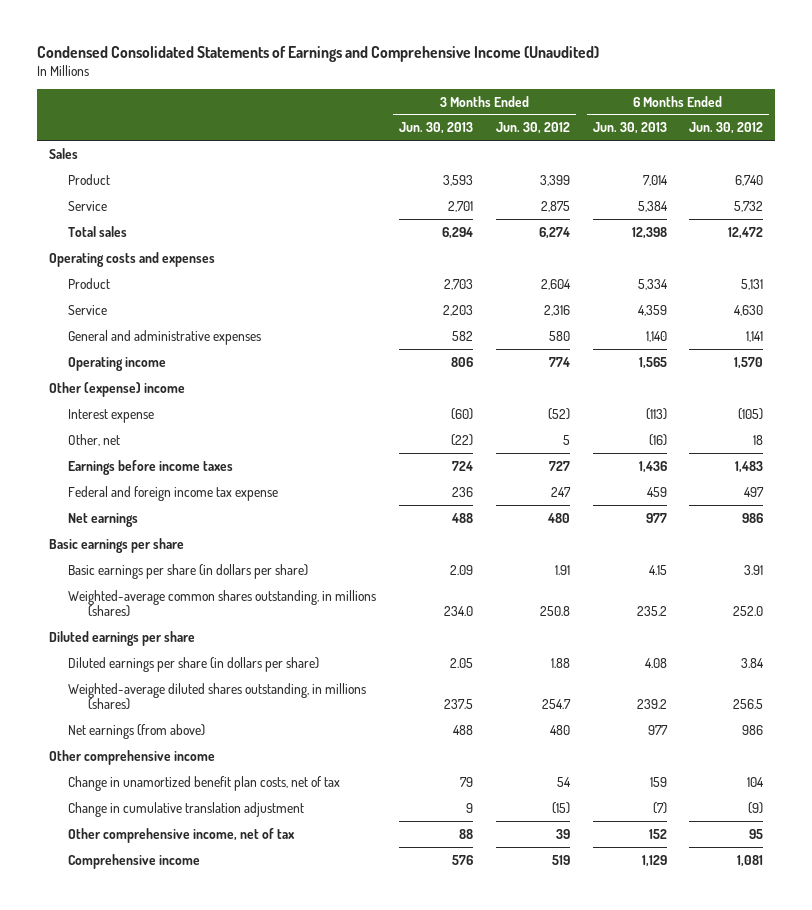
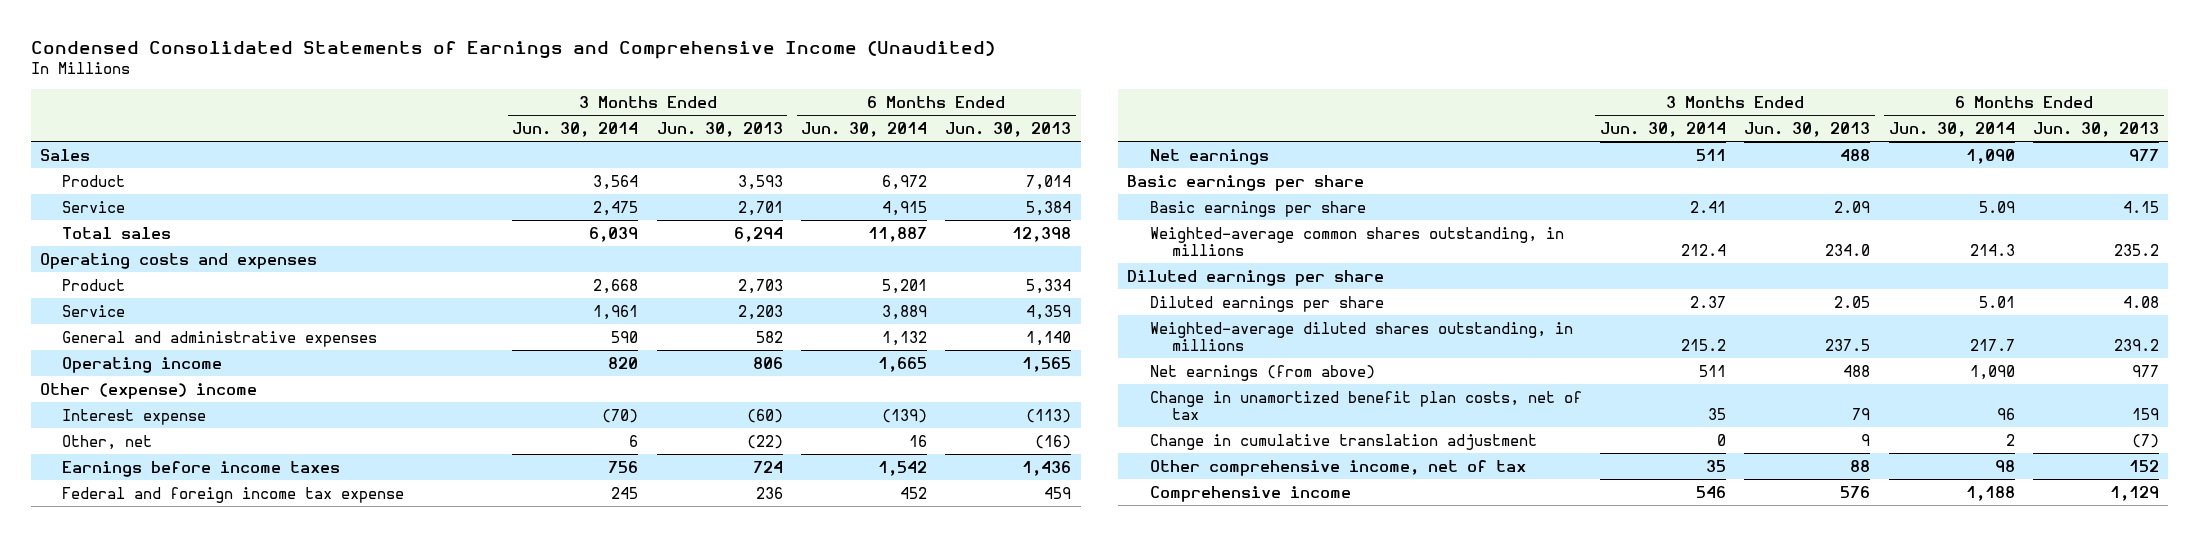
- | 3 Months Ended Jun. 30, 2013 | 3 Months Ended Jun. 30, 2012 | 6 Months Ended Jun. 30, 2013 | 6 Months Ended Jun. 30, 2012
+ | 3 Months Ended Jun. 30, 2014 | 3 Months Ended Jun. 30, 2013 | 6 Months Ended Jun. 30, 2014 | 6 Months Ended Jun. 30, 2013
- Basic earnings per share (in dollars per share) | 2.09 | 1.91 | 4.15 | 3.91
- Weighted-average common shares outstanding, in millions (shares) | 234.0 | 250.8 | 235.2 | 252.0
+ Basic earnings per share | 2.41 | 2.09 | 5.09 | 4.15
+ Weighted-average common shares outstanding, in millions | 212.4 | 234.0 | 214.3 | 235.2
- Diluted earnings per share (in dollars per share) | 2.05 | 1.88 | 4.08 | 3.84
- Weighted-average diluted shares outstanding, in millions (shares) | 237.5 | 254.7 | 239.2 | 256.5
+ Diluted earnings per share | 2.37 | 2.05 | 5.01 | 4.08
+ Weighted-average diluted shares outstanding, in millions | 215.2 | 237.5 | 217.7 | 239.2
- Other comprehensive income

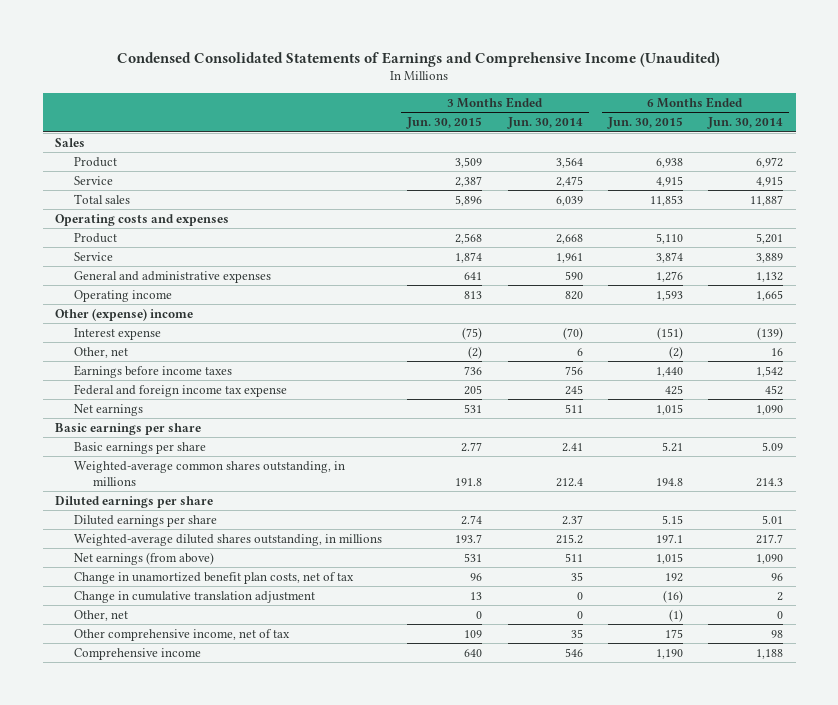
- | 3 Months Ended Jun. 30, 2014 | 3 Months Ended Jun. 30, 2013 | 6 Months Ended Jun. 30, 2014 | 6 Months Ended Jun. 30, 2013
+ | 3 Months Ended Jun. 30, 2015 | 3 Months Ended Jun. 30, 2014 | 6 Months Ended Jun. 30, 2015 | 6 Months Ended Jun. 30, 2014
+ Other, net | 0 | 0 | (1) | 0

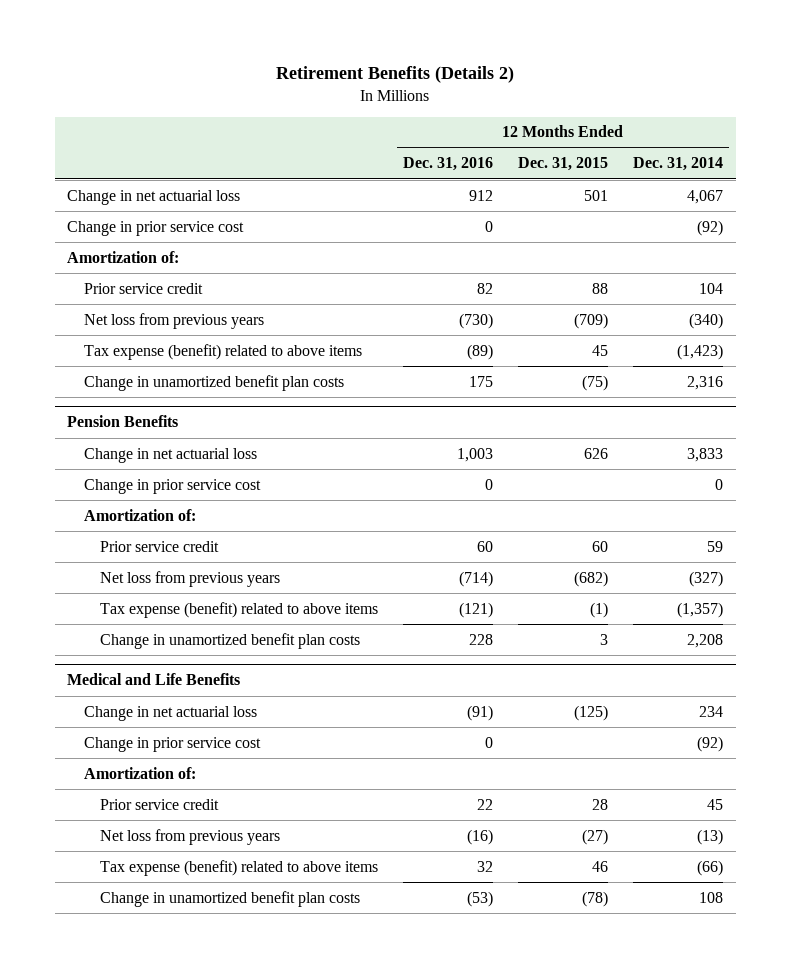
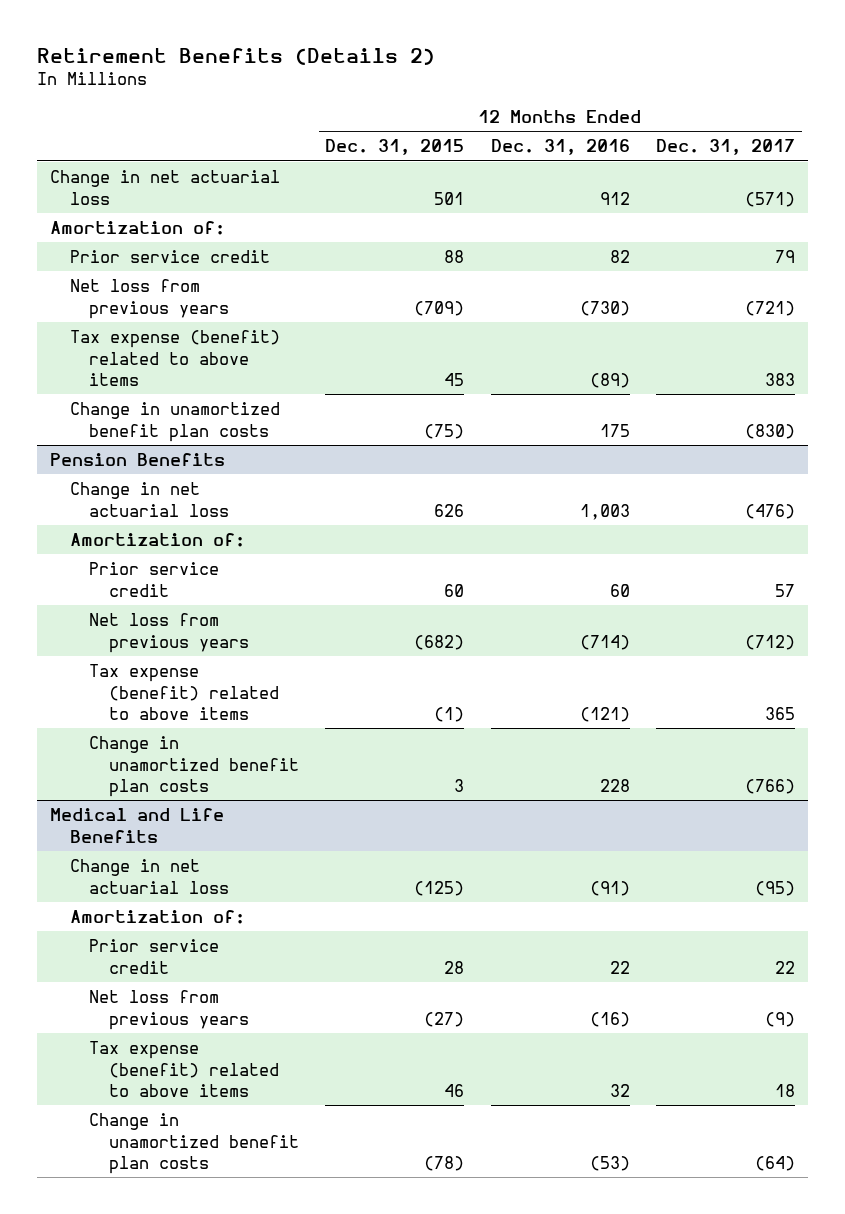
- | 12 Months Ended Dec. 31, 2016 | 12 Months Ended Dec. 31, 2015 | 12 Months Ended Dec. 31, 2014
+ | 12 Months Ended Dec. 31, 2015 | 12 Months Ended Dec. 31, 2016 | 12 Months Ended Dec. 31, 2017
- Change in prior service cost | 0 | | (92)
@ Pension Benefits
- Change in prior service cost | 0 | | 0
@ Medical and Life Benefits
- Change in prior service cost | 0 | | (92)

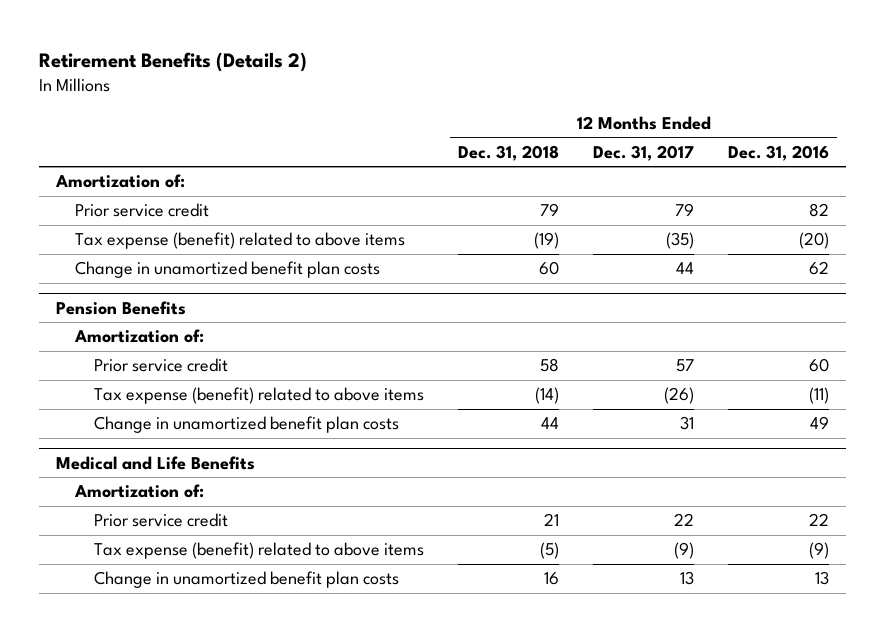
- | 12 Months Ended Dec. 31, 2015 | 12 Months Ended Dec. 31, 2016 | 12 Months Ended Dec. 31, 2017
+ | 12 Months Ended Dec. 31, 2018 | 12 Months Ended Dec. 31, 2017 | 12 Months Ended Dec. 31, 2016
- Change in net actuarial loss | 501 | 912 | (571)
- Net loss from previous years | (709) | (730) | (721)
- Tax expense (benefit) related to above items | 45 | (89) | 383
- Change in unamortized benefit plan costs | (75) | 175 | (830)
+ Tax expense (benefit) related to above items | (19) | (35) | (20)
+ Change in unamortized benefit plan costs | 60 | 44 | 62
@ Pension Benefits
- Change in net actuarial loss | 626 | 1,003 | (476)
- Net loss from previous years | (682) | (714) | (712)
- Tax expense (benefit) related to above items | (1) | (121) | 365
- Change in unamortized benefit plan costs | 3 | 228 | (766)
+ Tax expense (benefit) related to above items | (14) | (26) | (11)
+ Change in unamortized benefit plan costs | 44 | 31 | 49
@ Medical and Life Benefits
- Change in net actuarial loss | (125) | (91) | (95)
- Net loss from previous years | (27) | (16) | (9)
- Tax expense (benefit) related to above items | 46 | 32 | 18
- Change in unamortized benefit plan costs | (78) | (53) | (64)
+ Tax expense (benefit) related to above items | (5) | (9) | (9)
+ Change in unamortized benefit plan costs | 16 | 13 | 13

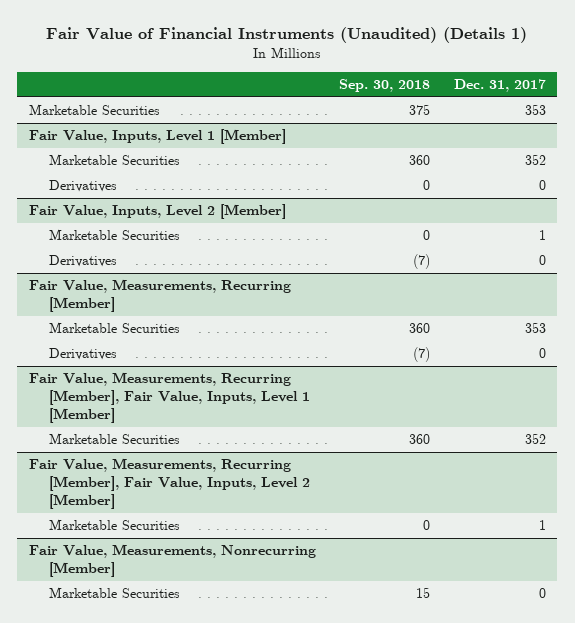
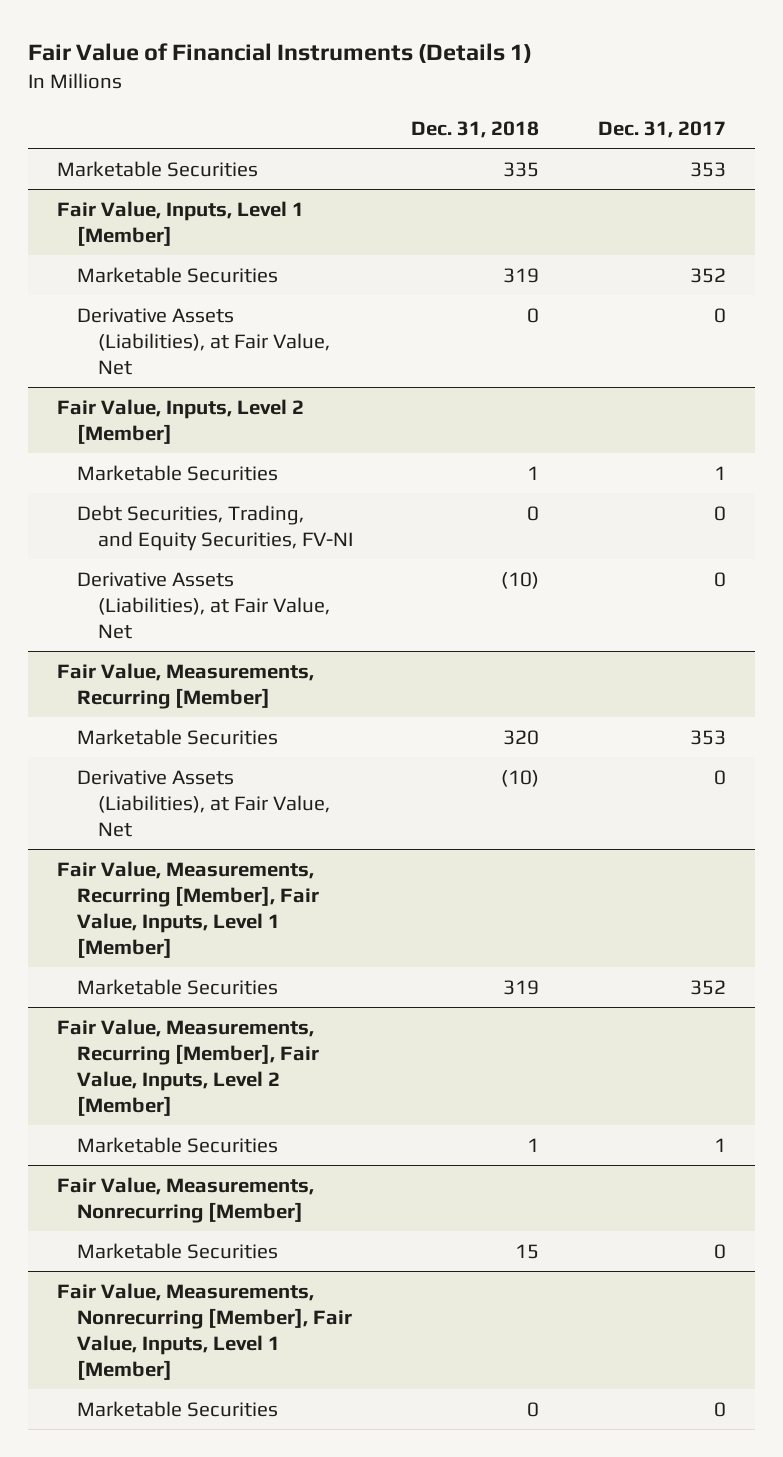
- Fair Value of Financial Instruments (Unaudited) (Details 1)
+ Fair Value of Financial Instruments (Details 1)
- | Sep. 30, 2018 | Dec. 31, 2017
+ | Dec. 31, 2018 | Dec. 31, 2017
@ Fair Value, Inputs, Level 1 [Member]
- Derivatives | 0 | 0
+ Derivative Assets (Liabilities), at Fair Value, Net | 0 | 0
@ Fair Value, Inputs, Level 2 [Member]
- Derivatives | (7) | 0
+ Debt Securities, Trading, and Equity Securities, FV-NI | 0 | 0
+ Derivative Assets (Liabilities), at Fair Value, Net | (10) | 0
@ Fair Value, Measurements, Recurring [Member]
- Derivatives | (7) | 0
+ Derivative Assets (Liabilities), at Fair Value, Net | (10) | 0
+ Fair Value, Measurements, Nonrecurring [Member], Fair Value, Inputs, Level 1 [Member]
+ Marketable Securities | 0 | 0

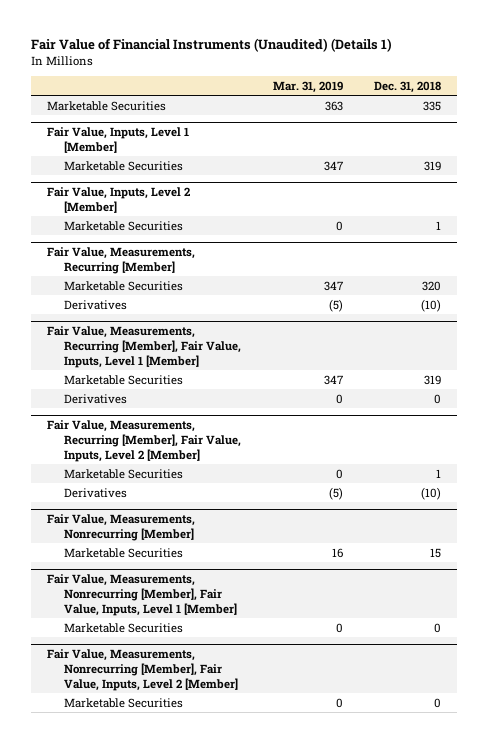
- Fair Value of Financial Instruments (Details 1)
+ Fair Value of Financial Instruments (Unaudited) (Details 1)
- | Dec. 31, 2018 | Dec. 31, 2017
+ | Mar. 31, 2019 | Dec. 31, 2018
@ Fair Value, Inputs, Level 1 [Member]
- Derivative Assets (Liabilities), at Fair Value, Net | 0 | 0
@ Fair Value, Inputs, Level 2 [Member]
- Debt Securities, Trading, and Equity Securities, FV-NI | 0 | 0
- Derivative Assets (Liabilities), at Fair Value, Net | (10) | 0
@ Fair Value, Measurements, Recurring [Member]
- Derivative Assets (Liabilities), at Fair Value, Net | (10) | 0
+ Derivatives | (5) | (10)
@ Fair Value, Measurements, Recurring [Member], Fair Value, Inputs, Level 1 [Member]
+ Derivatives | 0 | 0
@ Fair Value, Measurements, Recurring [Member], Fair Value, Inputs, Level 2 [Member]
+ Derivatives | (5) | (10)
+ Fair Value, Measurements, Nonrecurring [Member], Fair Value, Inputs, Level 2 [Member]
+ Marketable Securities | 0 | 0

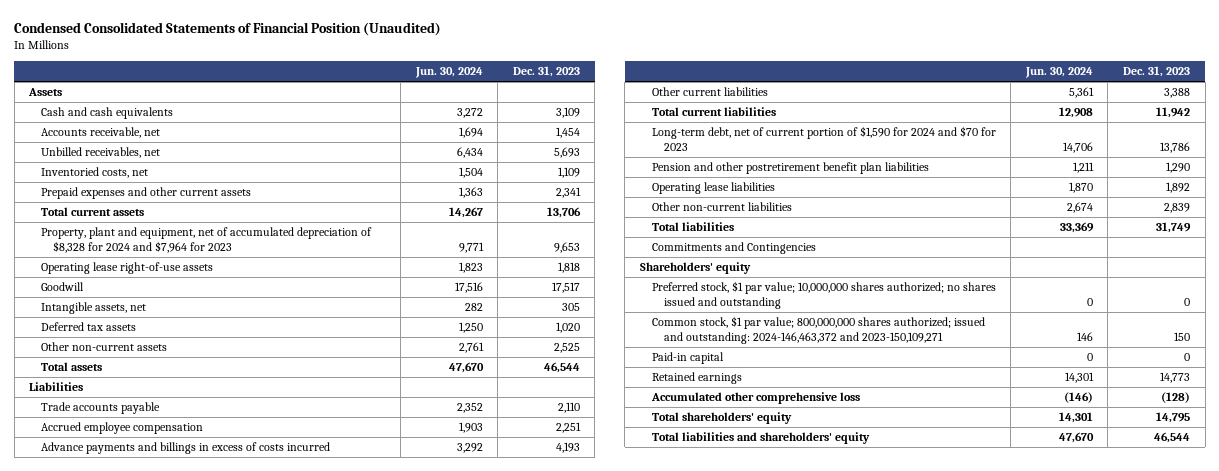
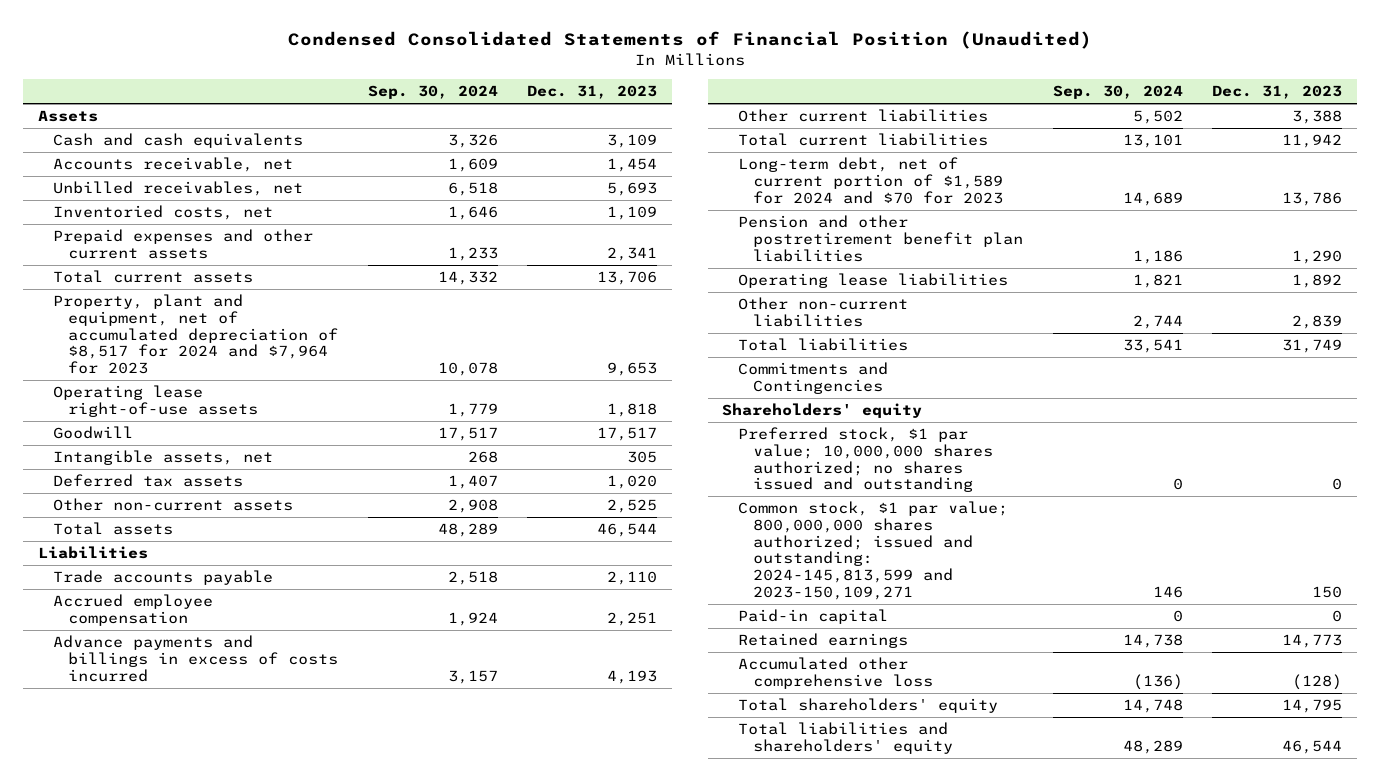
- | Jun. 30, 2024 | Dec. 31, 2023
+ | Sep. 30, 2024 | Dec. 31, 2023
- Property, plant and equipment, net of accumulated depreciation of $8,328 for 2024 and $7,964 for 2023 | 9,771 | 9,653
+ Property, plant and equipment, net of accumulated depreciation of $8,517 for 2024 and $7,964 for 2023 | 10,078 | 9,653
- Long-term debt, net of current portion of $1,590 for 2024 and $70 for 2023 | 14,706 | 13,786
+ Long-term debt, net of current portion of $1,589 for 2024 and $70 for 2023 | 14,689 | 13,786
- Common stock, $1 par value; 800,000,000 shares authorized; issued and outstanding: 2024-146,463,372 and 2023-150,109,271 | 146 | 150
+ Common stock, $1 par value; 800,000,000 shares authorized; issued and outstanding: 2024-145,813,599 and 2023-150,109,271 | 146 | 150

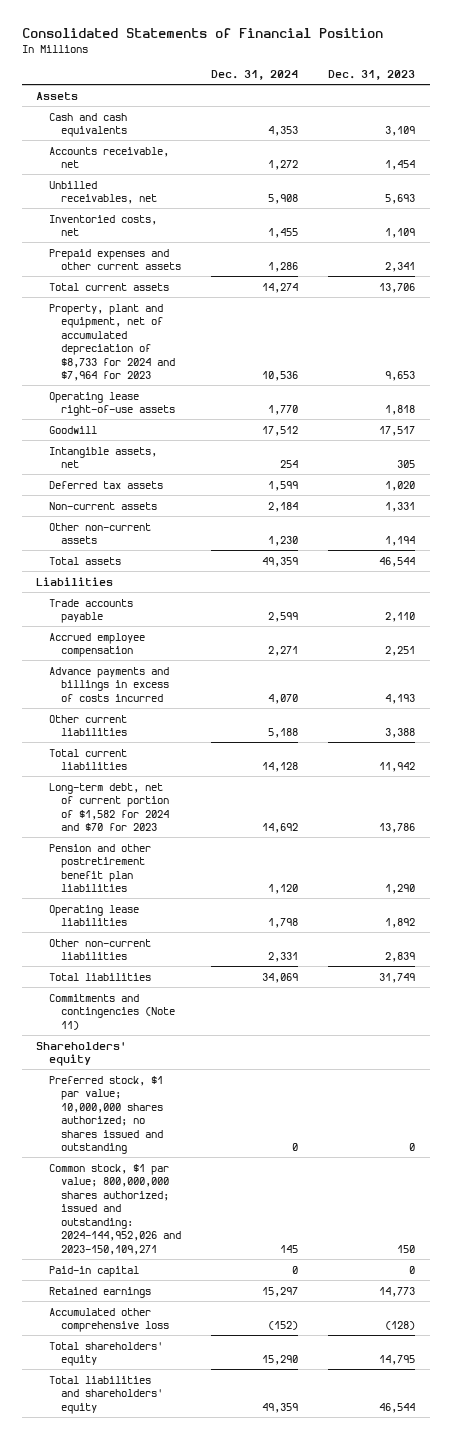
- Condensed Consolidated Statements of Financial Position (Unaudited)
+ Consolidated Statements of Financial Position
- | Sep. 30, 2024 | Dec. 31, 2023
+ | Dec. 31, 2024 | Dec. 31, 2023
- Property, plant and equipment, net of accumulated depreciation of $8,517 for 2024 and $7,964 for 2023 | 10,078 | 9,653
+ Property, plant and equipment, net of accumulated depreciation of $8,733 for 2024 and $7,964 for 2023 | 10,536 | 9,653
- Other non-current assets | 2,908 | 2,525
+ Non-current assets | 2,184 | 1,331
+ Other non-current assets | 1,230 | 1,194
- Long-term debt, net of current portion of $1,589 for 2024 and $70 for 2023 | 14,689 | 13,786
+ Long-term debt, net of current portion of $1,582 for 2024 and $70 for 2023 | 14,692 | 13,786
- Commitments and Contingencies
+ Commitments and contingencies (Note 11)
- Common stock, $1 par value; 800,000,000 shares authorized; issued and outstanding: 2024-145,813,599 and 2023-150,109,271 | 146 | 150
+ Common stock, $1 par value; 800,000,000 shares authorized; issued and outstanding: 2024-144,952,026 and 2023-150,109,271 | 145 | 150

